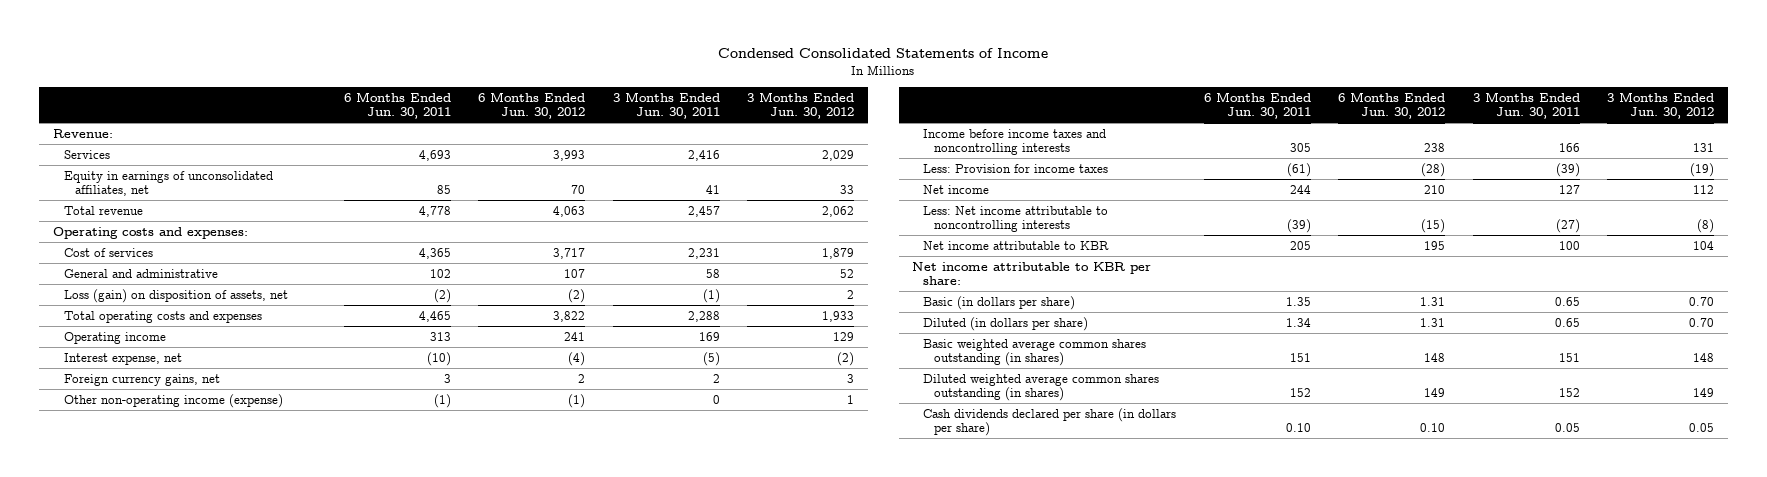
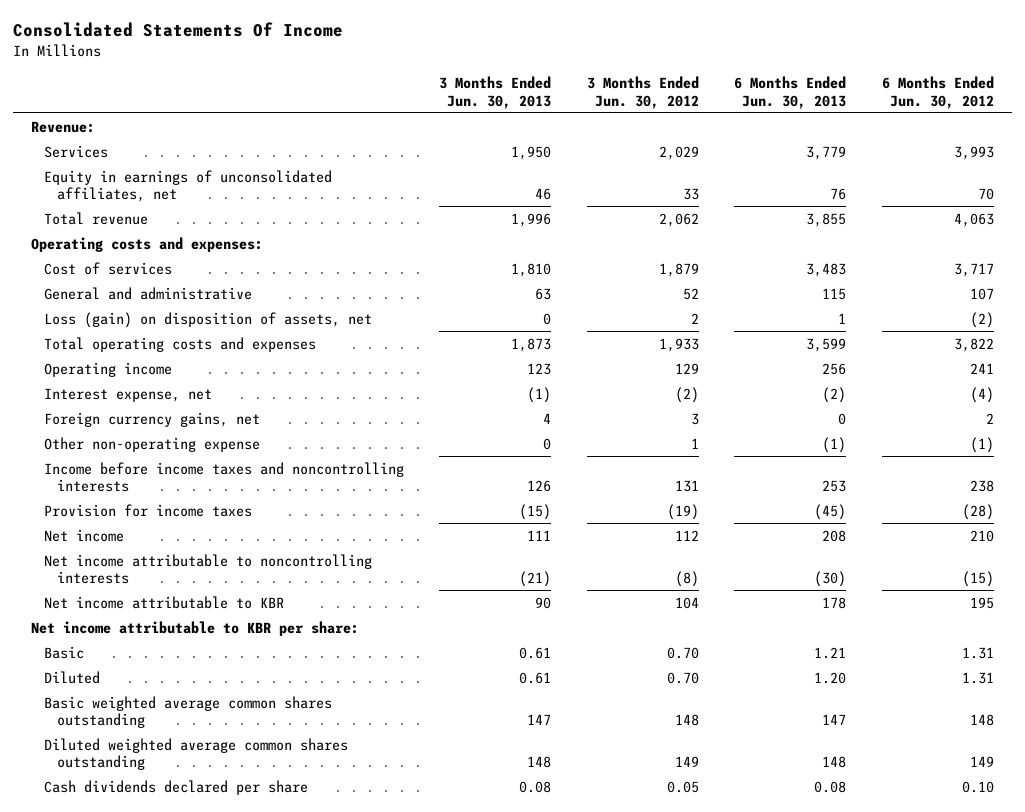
- Condensed Consolidated Statements of Income
+ Consolidated Statements Of Income
- | 6 Months Ended Jun. 30, 2011 | 6 Months Ended Jun. 30, 2012 | 3 Months Ended Jun. 30, 2011 | 3 Months Ended Jun. 30, 2012
+ | 3 Months Ended Jun. 30, 2013 | 3 Months Ended Jun. 30, 2012 | 6 Months Ended Jun. 30, 2013 | 6 Months Ended Jun. 30, 2012
- Other non-operating income (expense) | (1) | (1) | 0 | 1
+ Other non-operating expense | 0 | 1 | (1) | (1)
- Less: Provision for income taxes | (61) | (28) | (39) | (19)
+ Provision for income taxes | (15) | (19) | (45) | (28)
- Less: Net income attributable to noncontrolling interests | (39) | (15) | (27) | (8)
+ Net income attributable to noncontrolling interests | (21) | (8) | (30) | (15)
- Basic (in dollars per share) | 1.35 | 1.31 | 0.65 | 0.70
- Diluted (in dollars per share) | 1.34 | 1.31 | 0.65 | 0.70
- Basic weighted average common shares outstanding (in shares) | 151 | 148 | 151 | 148
- Diluted weighted average common shares outstanding (in shares) | 152 | 149 | 152 | 149
- Cash dividends declared per share (in dollars per share) | 0.10 | 0.10 | 0.05 | 0.05
+ Basic | 0.61 | 0.70 | 1.21 | 1.31
+ Diluted | 0.61 | 0.70 | 1.20 | 1.31
+ Basic weighted average common shares outstanding | 147 | 148 | 147 | 148
+ Diluted weighted average common shares outstanding | 148 | 149 | 148 | 149
+ Cash dividends declared per share | 0.08 | 0.05 | 0.08 | 0.10

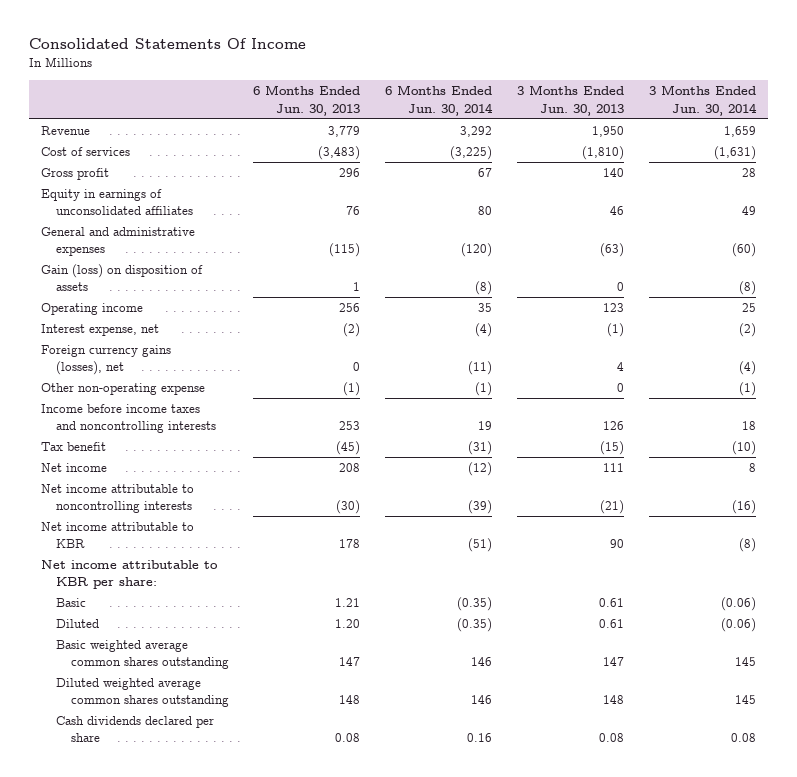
- | 3 Months Ended Jun. 30, 2013 | 3 Months Ended Jun. 30, 2012 | 6 Months Ended Jun. 30, 2013 | 6 Months Ended Jun. 30, 2012
+ | 6 Months Ended Jun. 30, 2013 | 6 Months Ended Jun. 30, 2014 | 3 Months Ended Jun. 30, 2013 | 3 Months Ended Jun. 30, 2014
- Revenue:
- Services | 1,950 | 2,029 | 3,779 | 3,993
- Equity in earnings of unconsolidated affiliates, net | 46 | 33 | 76 | 70
- Total revenue | 1,996 | 2,062 | 3,855 | 4,063
- Operating costs and expenses:
- Cost of services | 1,810 | 1,879 | 3,483 | 3,717
- General and administrative | 63 | 52 | 115 | 107
- Loss (gain) on disposition of assets, net | 0 | 2 | 1 | (2)
- Total operating costs and expenses | 1,873 | 1,933 | 3,599 | 3,822
+ Revenue | 3,779 | 3,292 | 1,950 | 1,659
+ Cost of services | (3,483) | (3,225) | (1,810) | (1,631)
+ Gross profit | 296 | 67 | 140 | 28
+ Equity in earnings of unconsolidated affiliates | 76 | 80 | 46 | 49
+ General and administrative expenses | (115) | (120) | (63) | (60)
+ Gain (loss) on disposition of assets | 1 | (8) | 0 | (8)
- Foreign currency gains, net | 4 | 3 | 0 | 2
+ Foreign currency gains (losses), net | 0 | (11) | 4 | (4)
- Provision for income taxes | (15) | (19) | (45) | (28)
+ Tax benefit | (45) | (31) | (15) | (10)

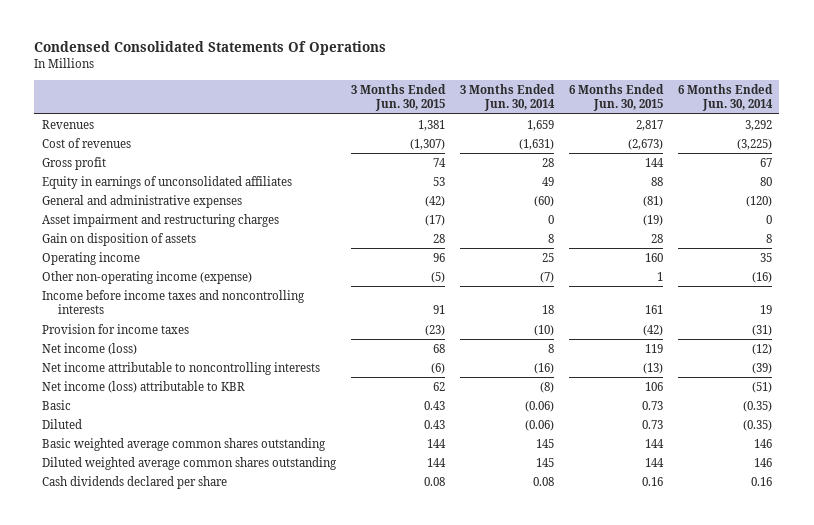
- Consolidated Statements Of Income
+ Condensed Consolidated Statements Of Operations
- | 6 Months Ended Jun. 30, 2013 | 6 Months Ended Jun. 30, 2014 | 3 Months Ended Jun. 30, 2013 | 3 Months Ended Jun. 30, 2014
+ | 3 Months Ended Jun. 30, 2015 | 3 Months Ended Jun. 30, 2014 | 6 Months Ended Jun. 30, 2015 | 6 Months Ended Jun. 30, 2014
- Revenue | 3,779 | 3,292 | 1,950 | 1,659
- Cost of services | (3,483) | (3,225) | (1,810) | (1,631)
+ Revenues | 1,381 | 1,659 | 2,817 | 3,292
+ Cost of revenues | (1,307) | (1,631) | (2,673) | (3,225)
- Gain (loss) on disposition of assets | 1 | (8) | 0 | (8)
+ Asset impairment and restructuring charges | (17) | 0 | (19) | 0
+ Gain on disposition of assets | 28 | 8 | 28 | 8
- Interest expense, net | (2) | (4) | (1) | (2)
- Foreign currency gains (losses), net | 0 | (11) | 4 | (4)
- Other non-operating expense | (1) | (1) | 0 | (1)
+ Other non-operating income (expense) | (5) | (7) | 1 | (16)
- Tax benefit | (45) | (31) | (15) | (10)
- Net income | 208 | (12) | 111 | 8
+ Provision for income taxes | (23) | (10) | (42) | (31)
+ Net income (loss) | 68 | 8 | 119 | (12)
- Net income attributable to KBR | 178 | (51) | 90 | (8)
- Net income attributable to KBR per share:
+ Net income (loss) attributable to KBR | 62 | (8) | 106 | (51)

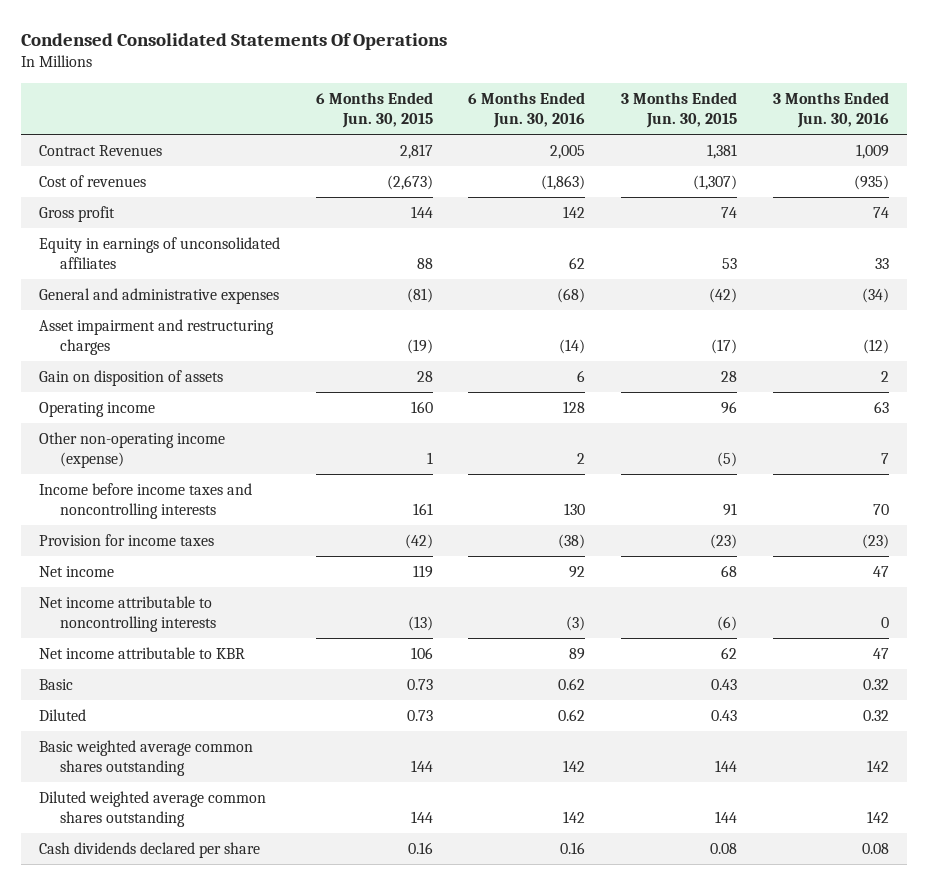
- | 3 Months Ended Jun. 30, 2015 | 3 Months Ended Jun. 30, 2014 | 6 Months Ended Jun. 30, 2015 | 6 Months Ended Jun. 30, 2014
+ | 6 Months Ended Jun. 30, 2015 | 6 Months Ended Jun. 30, 2016 | 3 Months Ended Jun. 30, 2015 | 3 Months Ended Jun. 30, 2016
- Revenues | 1,381 | 1,659 | 2,817 | 3,292
+ Contract Revenues | 2,817 | 2,005 | 1,381 | 1,009
- Net income (loss) | 68 | 8 | 119 | (12)
+ Net income | 119 | 92 | 68 | 47
- Net income (loss) attributable to KBR | 62 | (8) | 106 | (51)
+ Net income attributable to KBR | 106 | 89 | 62 | 47

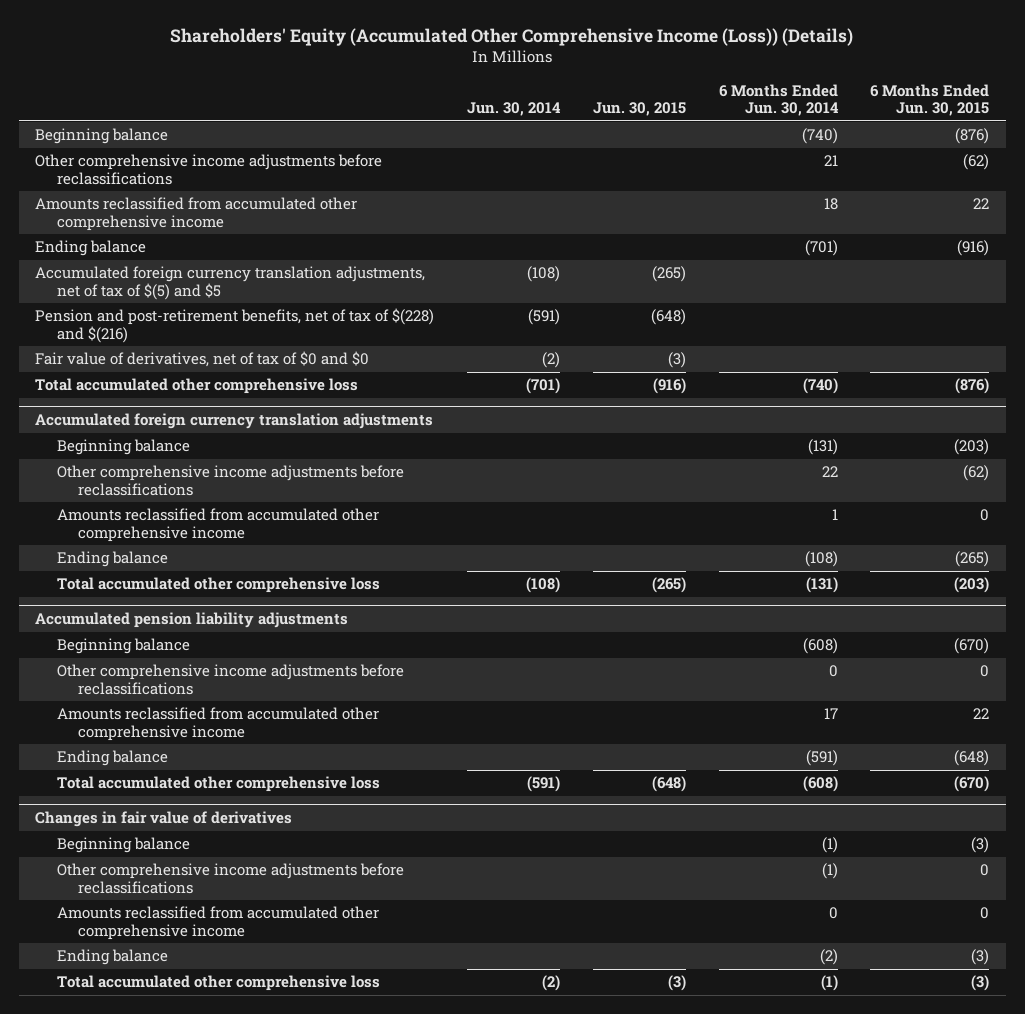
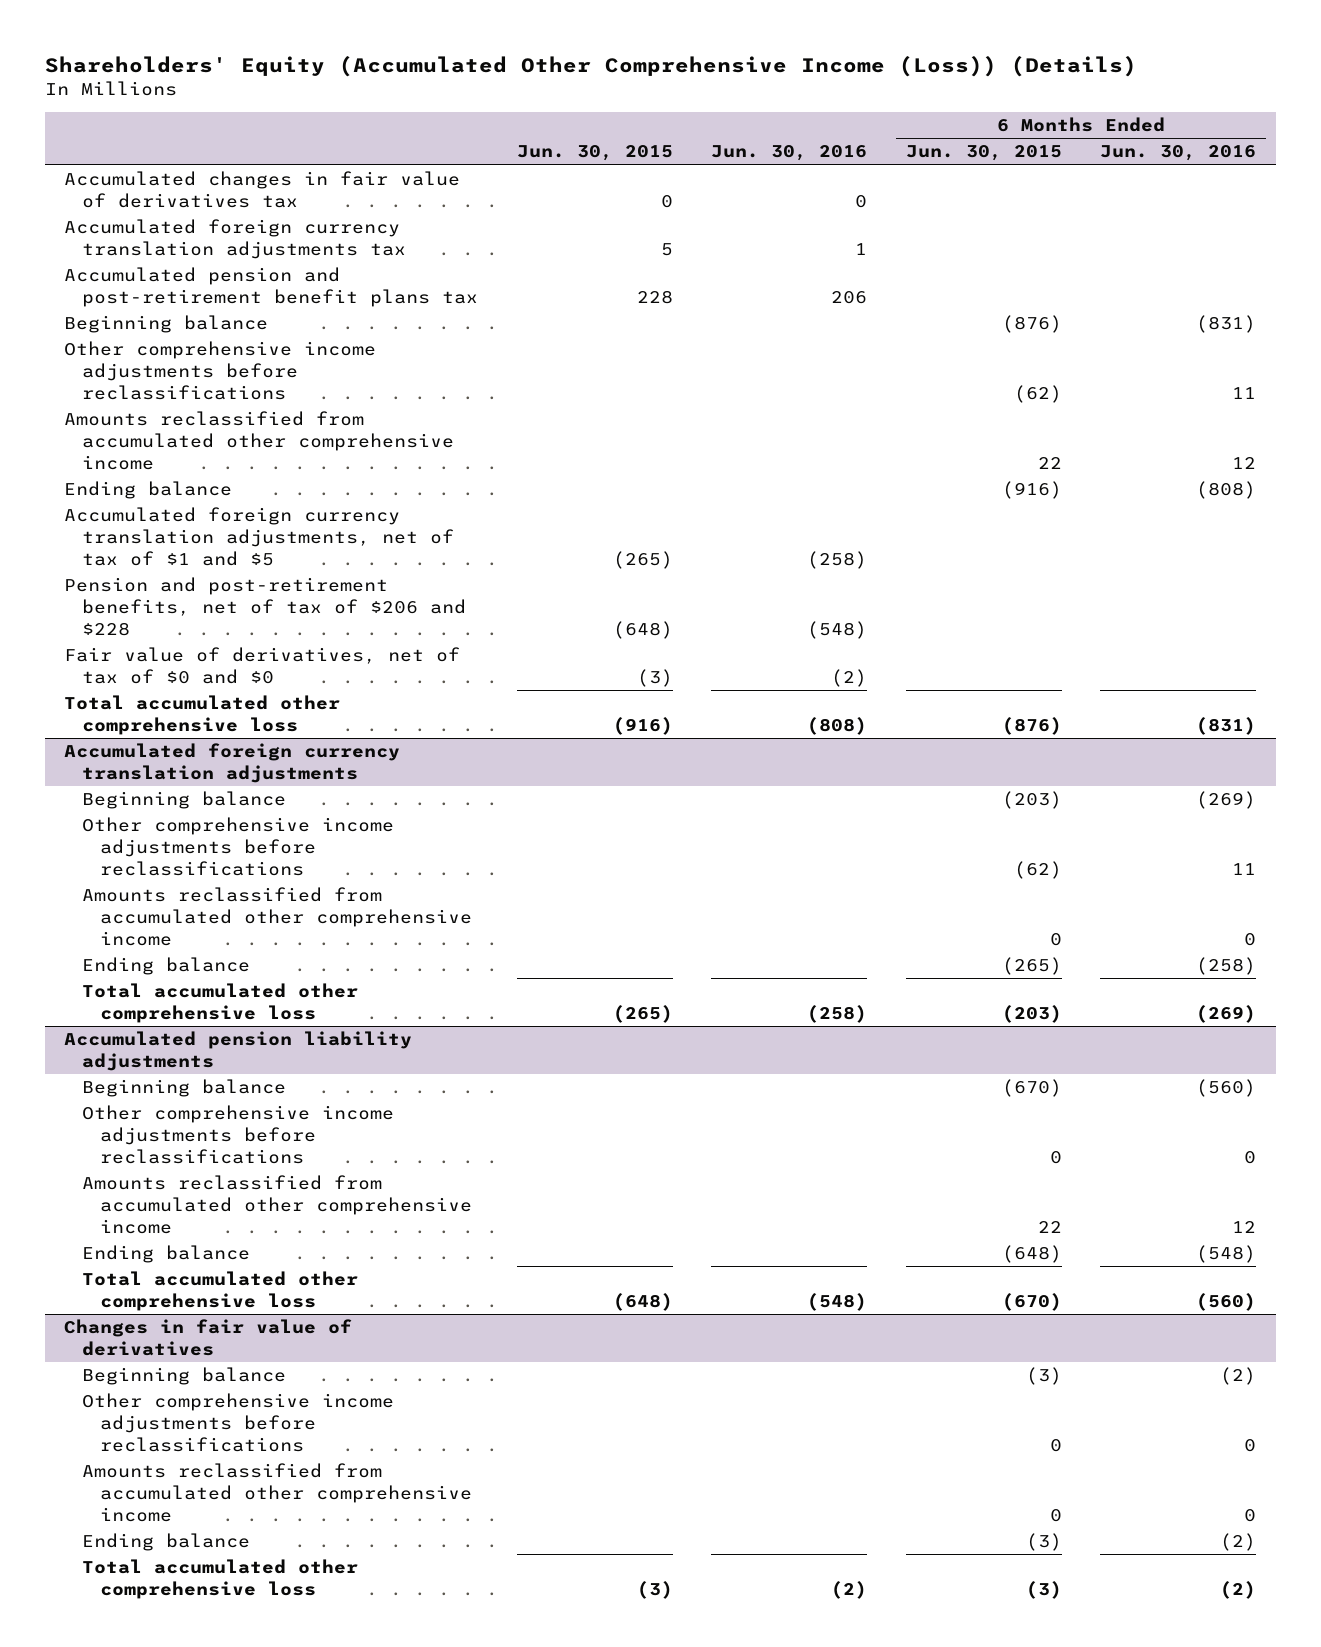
- | Jun. 30, 2014 | Jun. 30, 2015 | 6 Months Ended Jun. 30, 2014 | 6 Months Ended Jun. 30, 2015
+ | Jun. 30, 2015 | Jun. 30, 2016 | 6 Months Ended Jun. 30, 2015 | 6 Months Ended Jun. 30, 2016
+ Accumulated changes in fair value of derivatives tax | 0 | 0 | |
+ Accumulated foreign currency translation adjustments tax | 5 | 1 | |
+ Accumulated pension and post-retirement benefit plans tax | 228 | 206 | |
- Accumulated foreign currency translation adjustments, net of tax of $(5) and $5 | (108) | (265) | |
- Pension and post-retirement benefits, net of tax of $(228) and $(216) | (591) | (648) | |
+ Accumulated foreign currency translation adjustments, net of tax of $1 and $5 | (265) | (258) | |
+ Pension and post-retirement benefits, net of tax of $206 and $228 | (648) | (548) | |

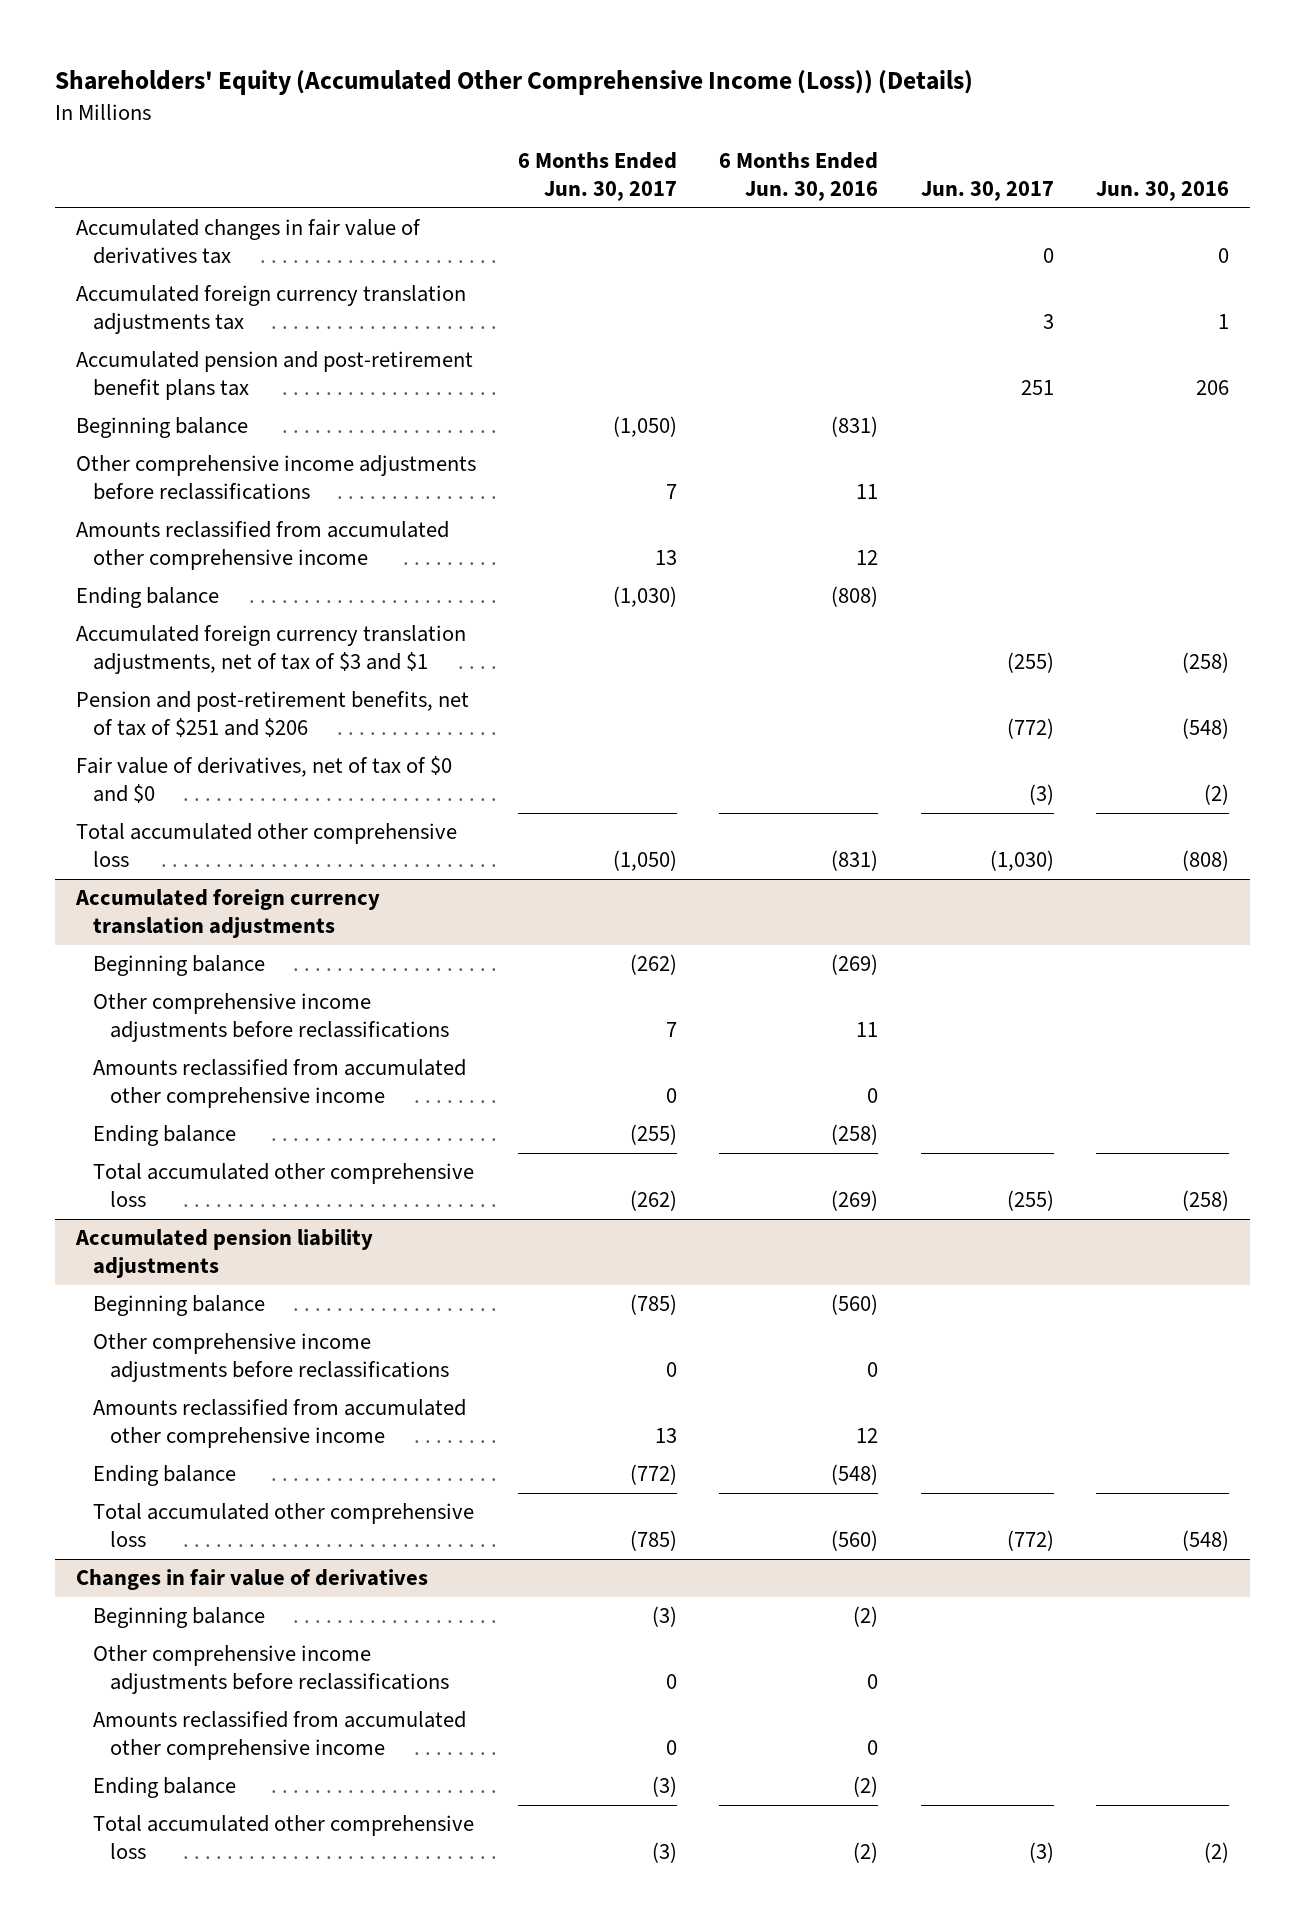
- | Jun. 30, 2015 | Jun. 30, 2016 | 6 Months Ended Jun. 30, 2015 | 6 Months Ended Jun. 30, 2016
+ | 6 Months Ended Jun. 30, 2017 | 6 Months Ended Jun. 30, 2016 | Jun. 30, 2017 | Jun. 30, 2016
- Accumulated foreign currency translation adjustments, net of tax of $1 and $5 | (265) | (258) | |
- Pension and post-retirement benefits, net of tax of $206 and $228 | (648) | (548) | |
+ Accumulated foreign currency translation adjustments, net of tax of $3 and $1 | | | (255) | (258)
+ Pension and post-retirement benefits, net of tax of $251 and $206 | | | (772) | (548)

